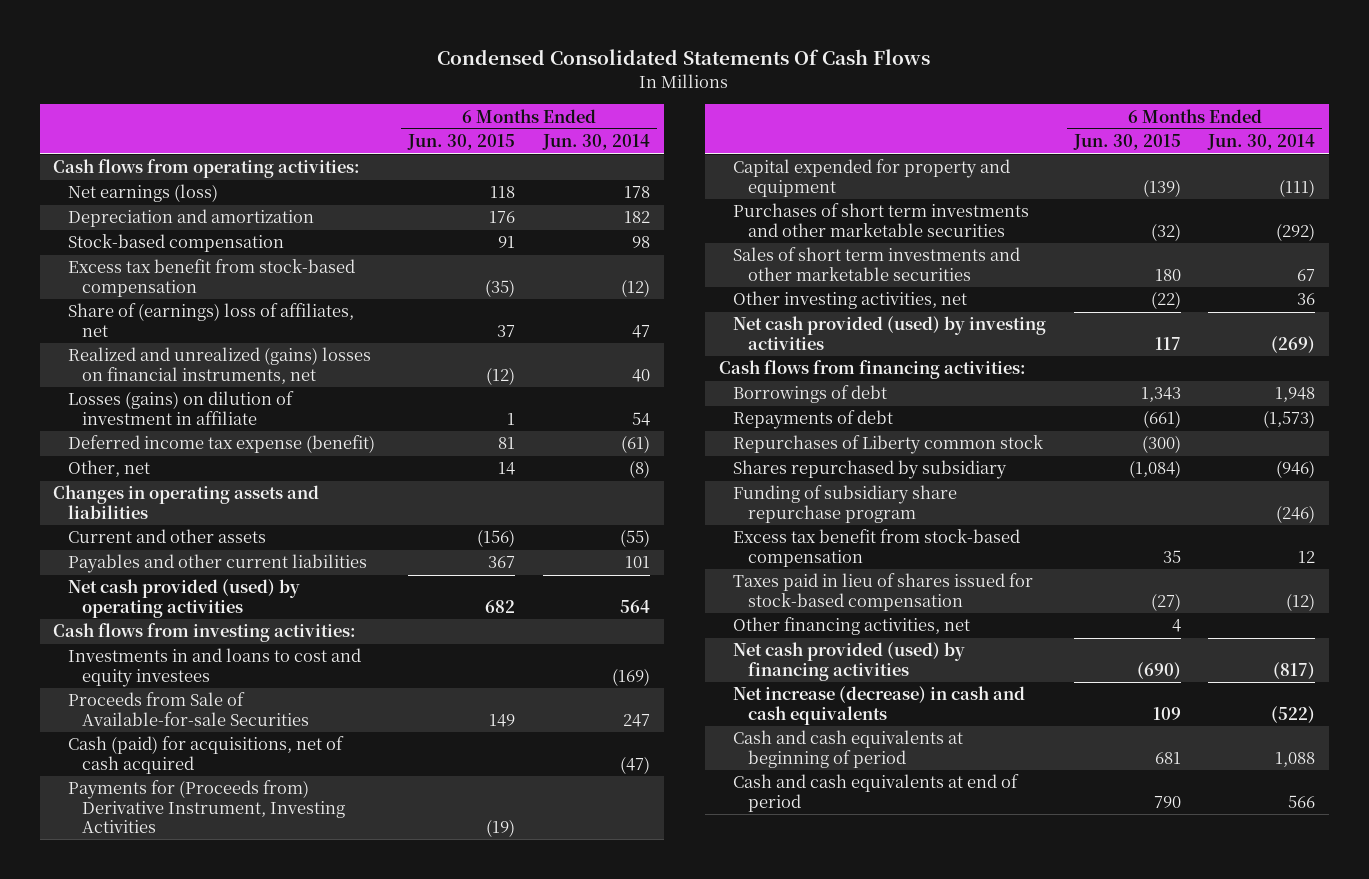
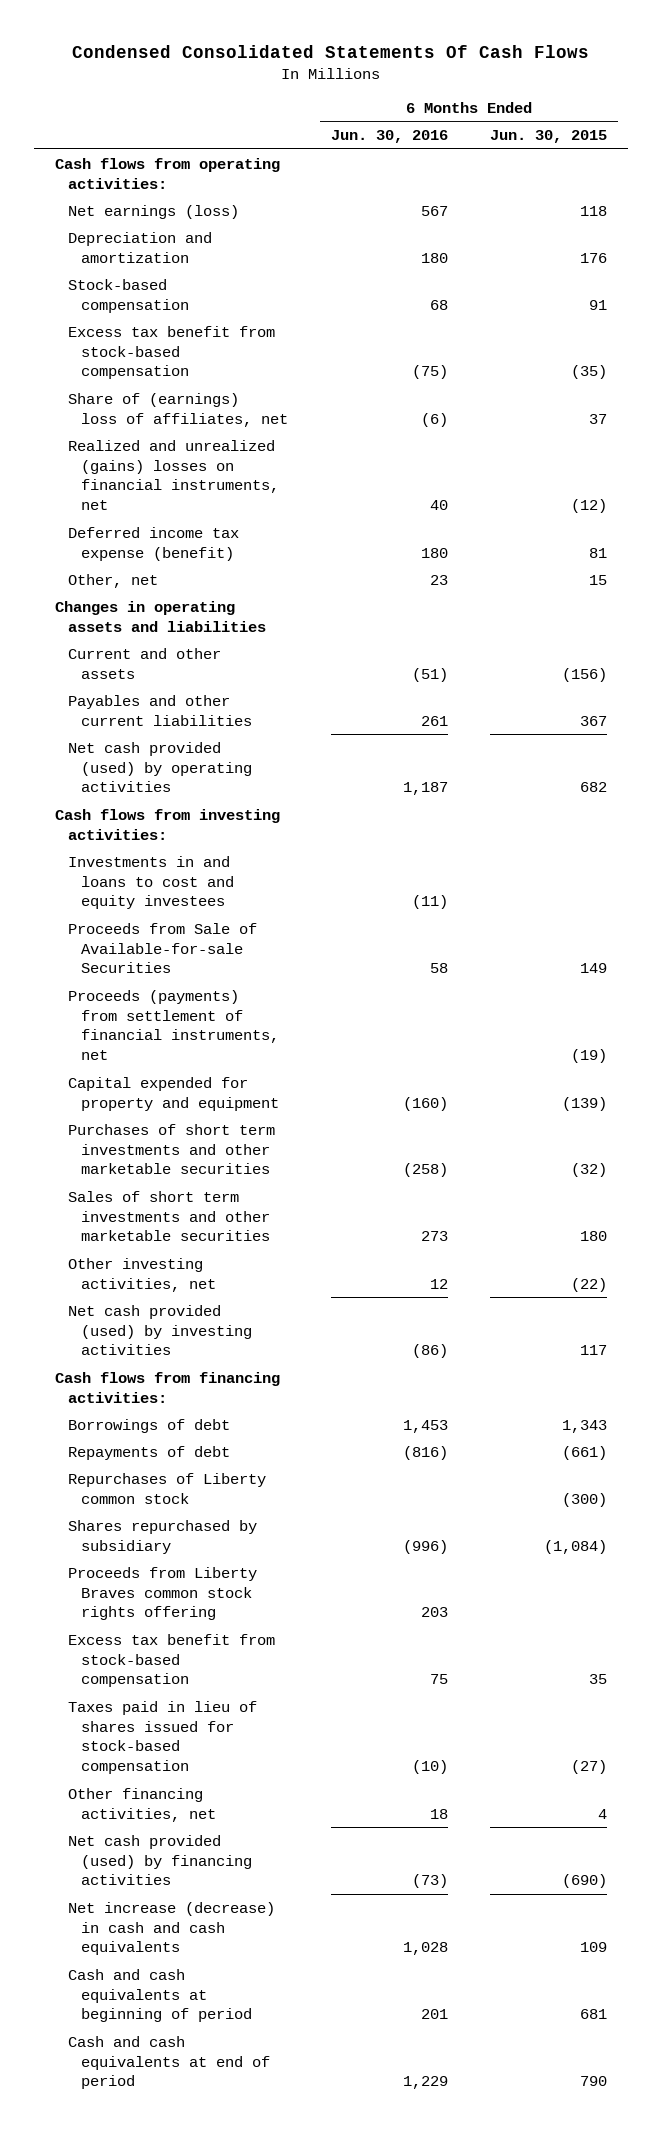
- | 6 Months Ended Jun. 30, 2015 | 6 Months Ended Jun. 30, 2014
+ | 6 Months Ended Jun. 30, 2016 | 6 Months Ended Jun. 30, 2015
- Losses (gains) on dilution of investment in affiliate | 1 | 54
- Other, net | 14 | (8)
+ Other, net | 23 | 15
- Cash (paid) for acquisitions, net of cash acquired | | (47)
- Payments for (Proceeds from) Derivative Instrument, Investing Activities | (19) |
+ Proceeds (payments) from settlement of financial instruments, net | | (19)
- Funding of subsidiary share repurchase program | | (246)
+ Proceeds from Liberty Braves common stock rights offering | 203 |

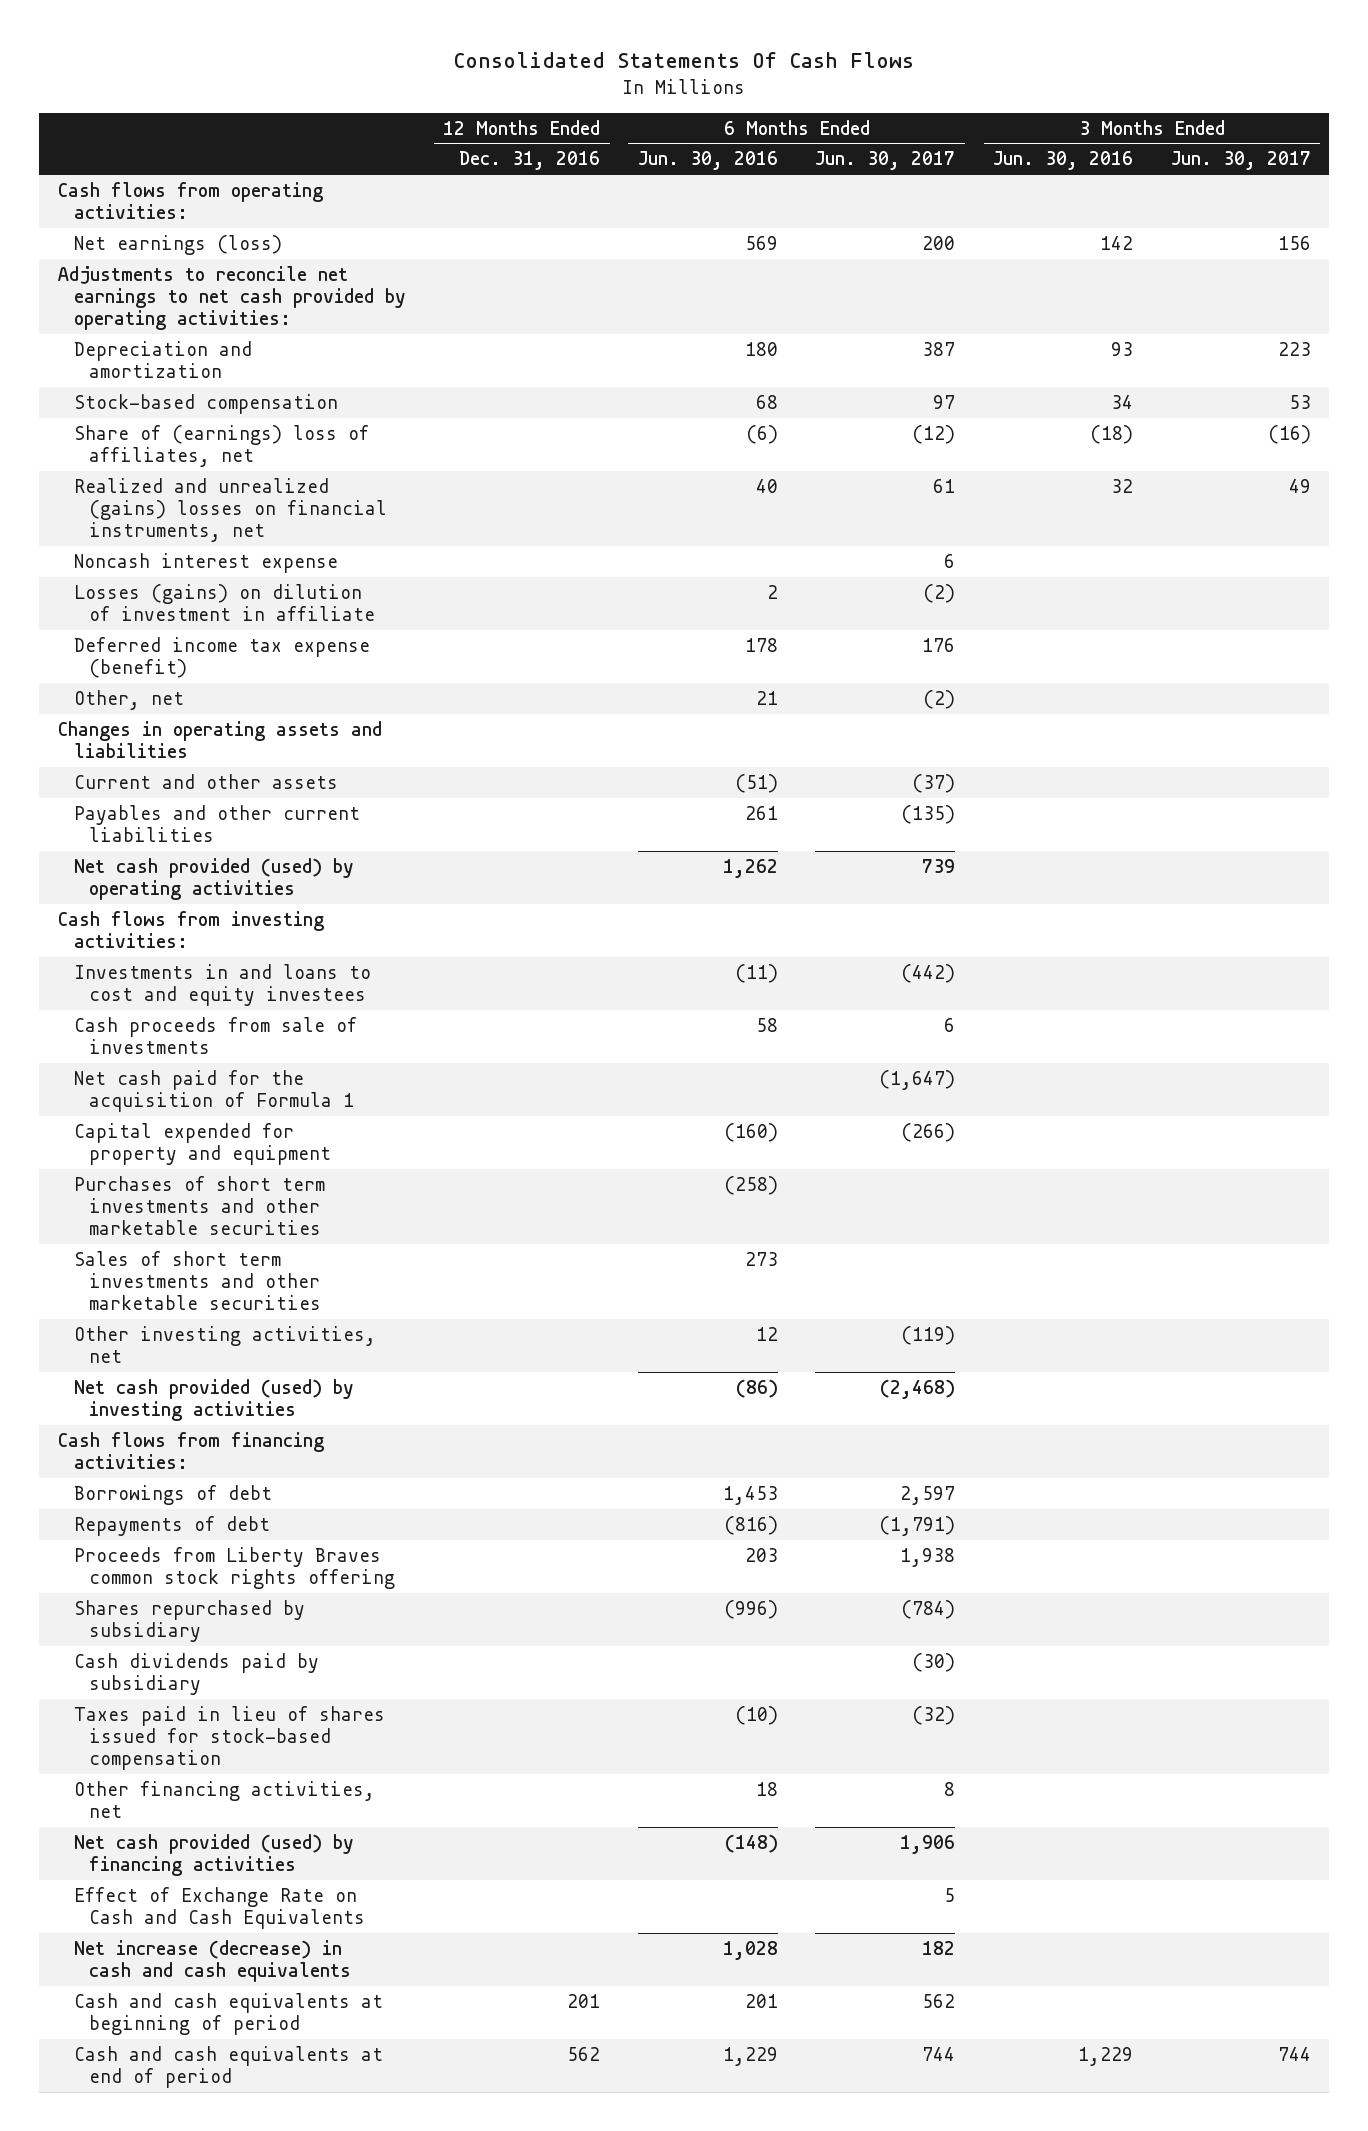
- Condensed Consolidated Statements Of Cash Flows
+ Consolidated Statements Of Cash Flows
- | 6 Months Ended Jun. 30, 2016 | 6 Months Ended Jun. 30, 2015
+ | 12 Months Ended Dec. 31, 2016 | 6 Months Ended Jun. 30, 2016 | 6 Months Ended Jun. 30, 2017 | 3 Months Ended Jun. 30, 2016 | 3 Months Ended Jun. 30, 2017
- Net earnings (loss) | 567 | 118
+ Net earnings (loss) | | 569 | 200 | 142 | 156
+ Adjustments to reconcile net earnings to net cash provided by operating activities:
- Excess tax benefit from stock-based compensation | (75) | (35)
- Deferred income tax expense (benefit) | 180 | 81
- Other, net | 23 | 15
+ Noncash interest expense | | | 6 | |
+ Losses (gains) on dilution of investment in affiliate | | 2 | (2) | |
+ Deferred income tax expense (benefit) | | 178 | 176 | |
+ Other, net | | 21 | (2) | |
- Net cash provided (used) by operating activities | 1,187 | 682
+ Net cash provided (used) by operating activities | | 1,262 | 739 | |
- Proceeds from Sale of Available-for-sale Securities | 58 | 149
- Proceeds (payments) from settlement of financial instruments, net | | (19)
+ Cash proceeds from sale of investments | | 58 | 6 | |
+ Net cash paid for the acquisition of Formula 1 | | | (1,647) | |
- Repurchases of Liberty common stock | | (300)
- Excess tax benefit from stock-based compensation | 75 | 35
moved down: Shares repurchased by subsidiary | | (996) | (784) | |
+ Cash dividends paid by subsidiary | | | (30) | |
- Net cash provided (used) by financing activities | (73) | (690)
+ Net cash provided (used) by financing activities | | (148) | 1,906 | |
+ Effect of Exchange Rate on Cash and Cash Equivalents | | | 5 | |

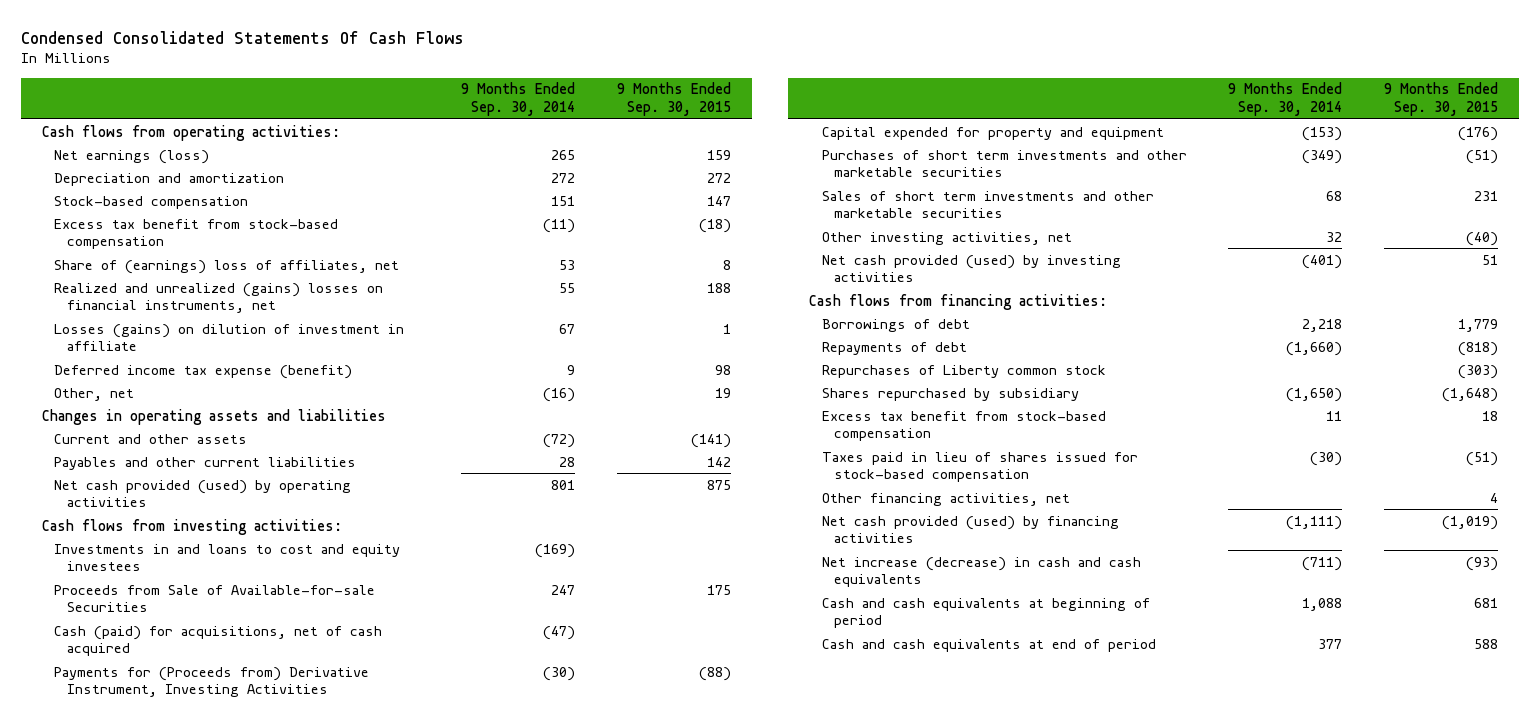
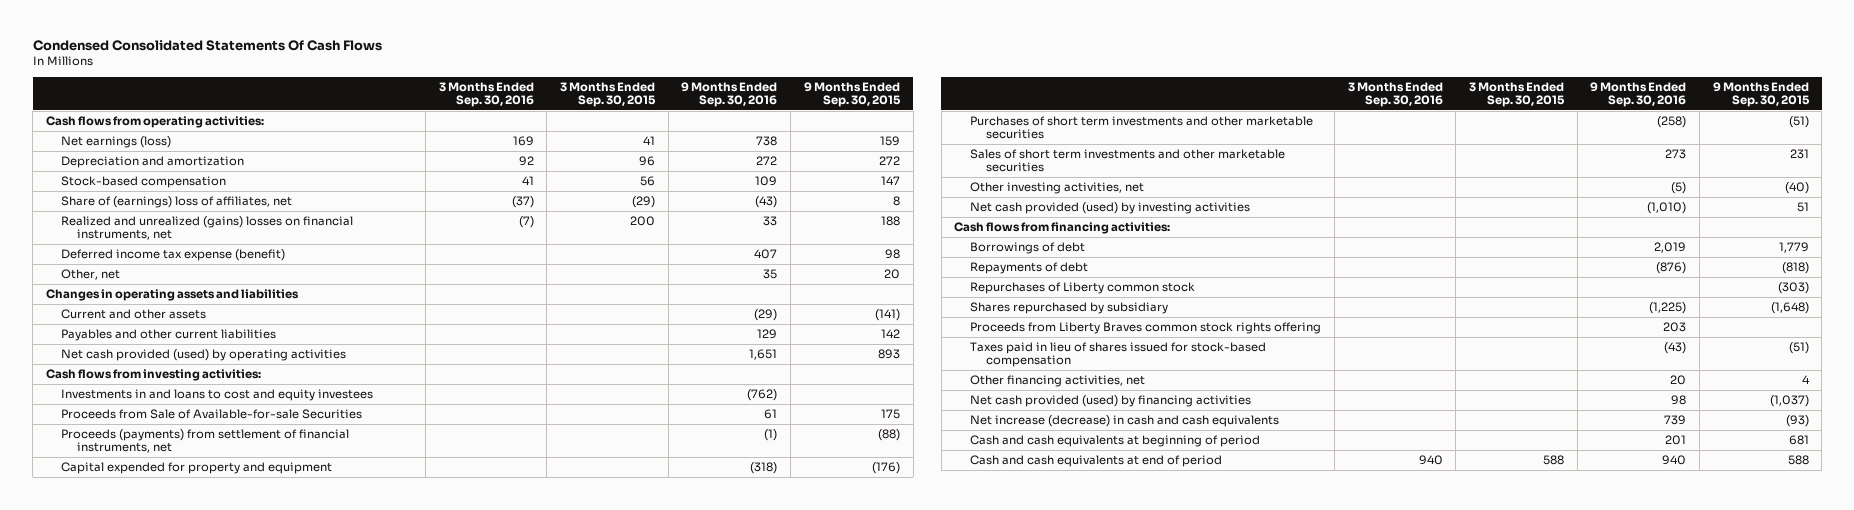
- | 9 Months Ended Sep. 30, 2014 | 9 Months Ended Sep. 30, 2015
+ | 3 Months Ended Sep. 30, 2016 | 3 Months Ended Sep. 30, 2015 | 9 Months Ended Sep. 30, 2016 | 9 Months Ended Sep. 30, 2015
- Excess tax benefit from stock-based compensation | (11) | (18)
- Losses (gains) on dilution of investment in affiliate | 67 | 1
- Other, net | (16) | 19
+ Other, net | | | 35 | 20
- Net cash provided (used) by operating activities | 801 | 875
+ Net cash provided (used) by operating activities | | | 1,651 | 893
- Cash (paid) for acquisitions, net of cash acquired | (47) |
- Payments for (Proceeds from) Derivative Instrument, Investing Activities | (30) | (88)
+ Proceeds (payments) from settlement of financial instruments, net | | | (1) | (88)
- Excess tax benefit from stock-based compensation | 11 | 18
+ Proceeds from Liberty Braves common stock rights offering | | | 203 |
- Net cash provided (used) by financing activities | (1,111) | (1,019)
+ Net cash provided (used) by financing activities | | | 98 | (1,037)

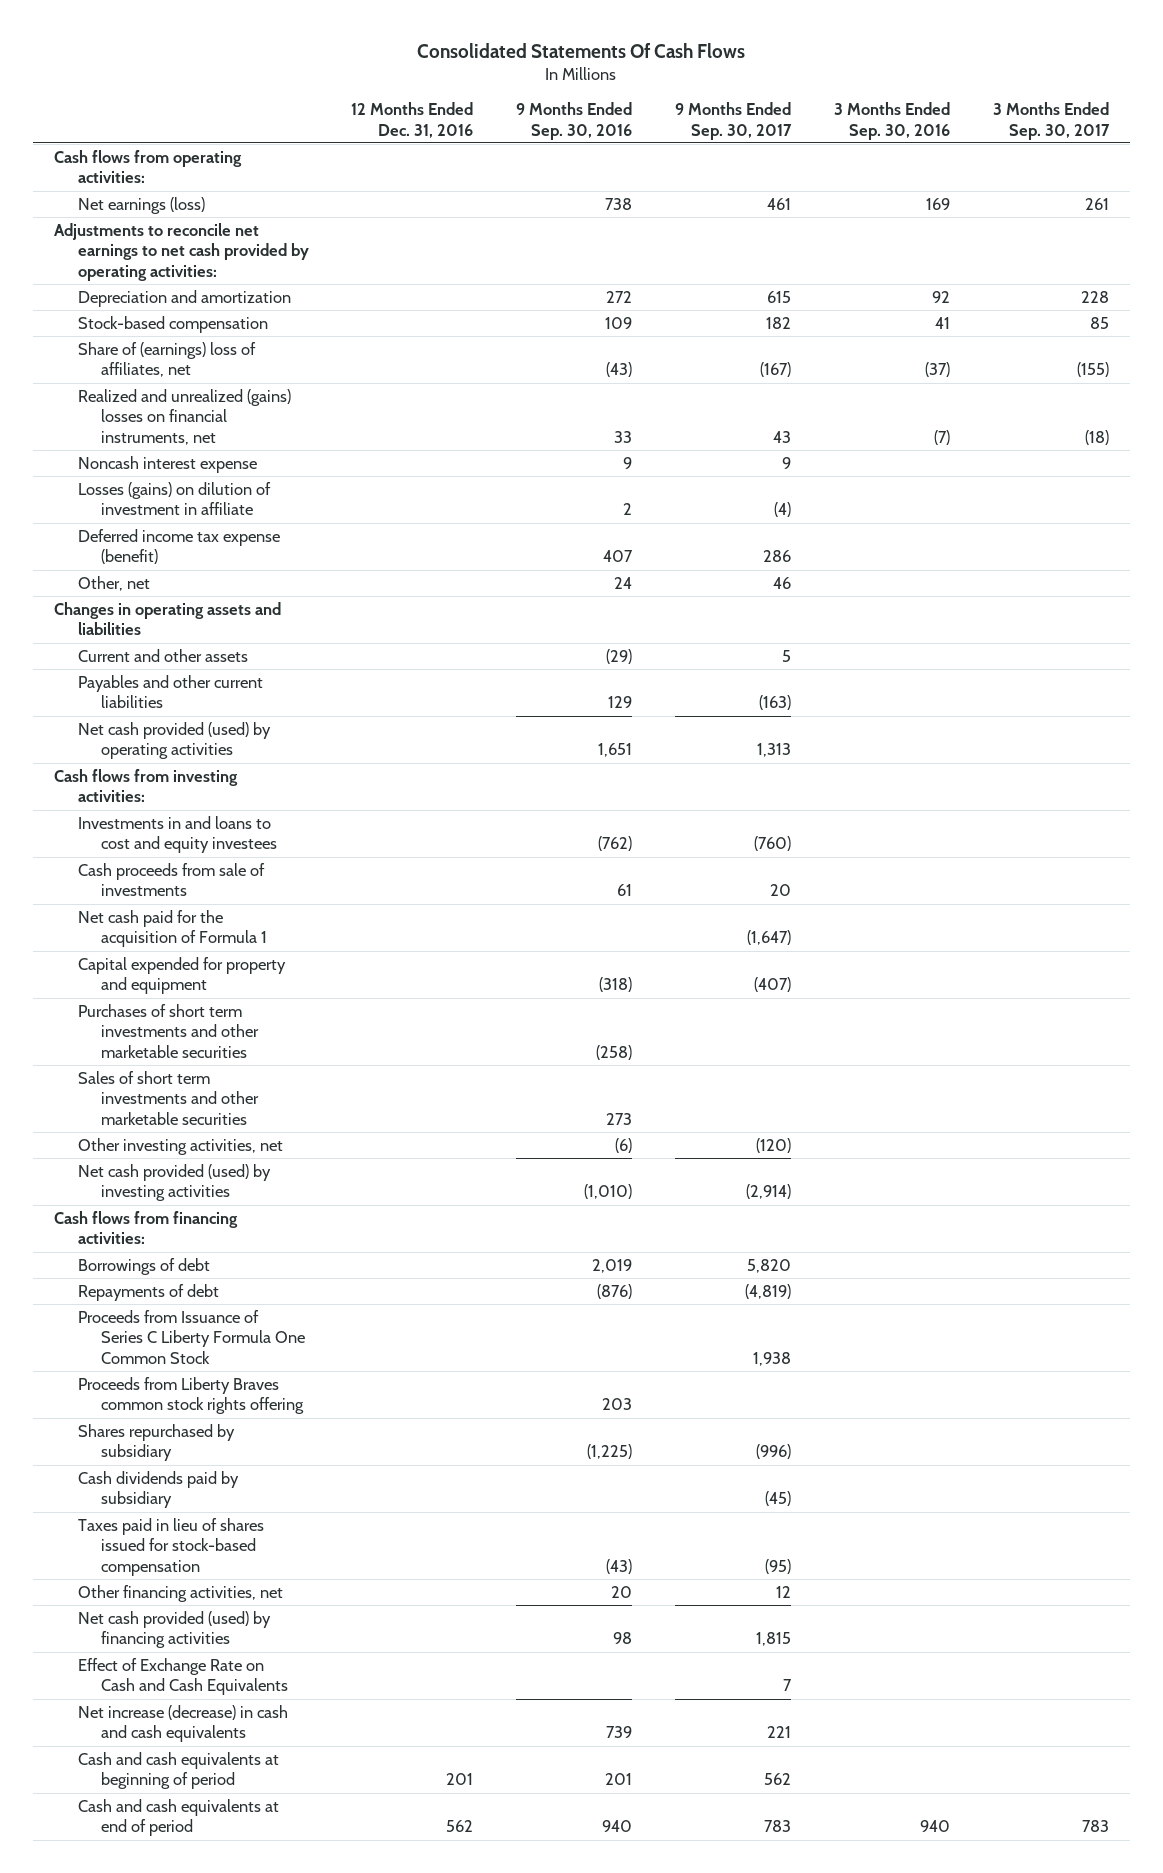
- Condensed Consolidated Statements Of Cash Flows
+ Consolidated Statements Of Cash Flows
- | 3 Months Ended Sep. 30, 2016 | 3 Months Ended Sep. 30, 2015 | 9 Months Ended Sep. 30, 2016 | 9 Months Ended Sep. 30, 2015
+ | 12 Months Ended Dec. 31, 2016 | 9 Months Ended Sep. 30, 2016 | 9 Months Ended Sep. 30, 2017 | 3 Months Ended Sep. 30, 2016 | 3 Months Ended Sep. 30, 2017
+ Adjustments to reconcile net earnings to net cash provided by operating activities:
+ Noncash interest expense | | 9 | 9 | |
+ Losses (gains) on dilution of investment in affiliate | | 2 | (4) | |
- Other, net | | | 35 | 20
+ Other, net | | 24 | 46 | |
- Proceeds from Sale of Available-for-sale Securities | | | 61 | 175
- Proceeds (payments) from settlement of financial instruments, net | | | (1) | (88)
+ Cash proceeds from sale of investments | | 61 | 20 | |
+ Net cash paid for the acquisition of Formula 1 | | | (1,647) | |
- Other investing activities, net | | | (5) | (40)
+ Other investing activities, net | | (6) | (120) | |
- Repurchases of Liberty common stock | | | | (303)
+ Proceeds from Issuance of Series C Liberty Formula One Common Stock | | | 1,938 | |
moved down: Shares repurchased by subsidiary | | (1,225) | (996) | |
+ Cash dividends paid by subsidiary | | | (45) | |
+ Effect of Exchange Rate on Cash and Cash Equivalents | | | 7 | |

